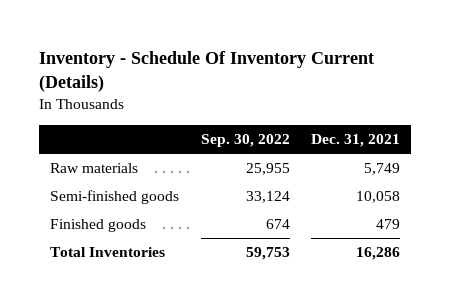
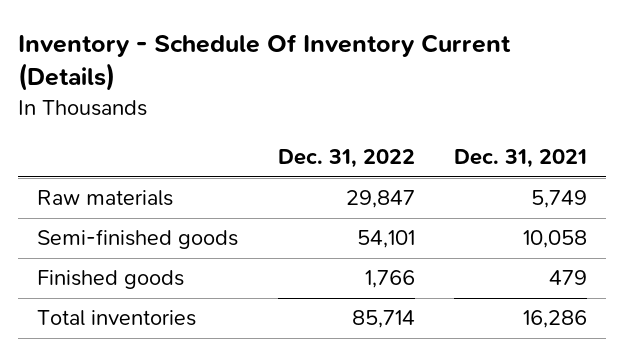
- | Sep. 30, 2022 | Dec. 31, 2021
+ | Dec. 31, 2022 | Dec. 31, 2021
- Total Inventories | 59,753 | 16,286
+ Total inventories | 85,714 | 16,286

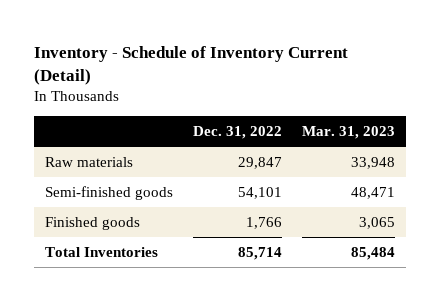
- Inventory - Schedule Of Inventory Current (Details)
+ Inventory - Schedule of Inventory Current (Detail)
- | Dec. 31, 2022 | Dec. 31, 2021
+ | Dec. 31, 2022 | Mar. 31, 2023
- Total inventories | 85,714 | 16,286
+ Total Inventories | 85,714 | 85,484

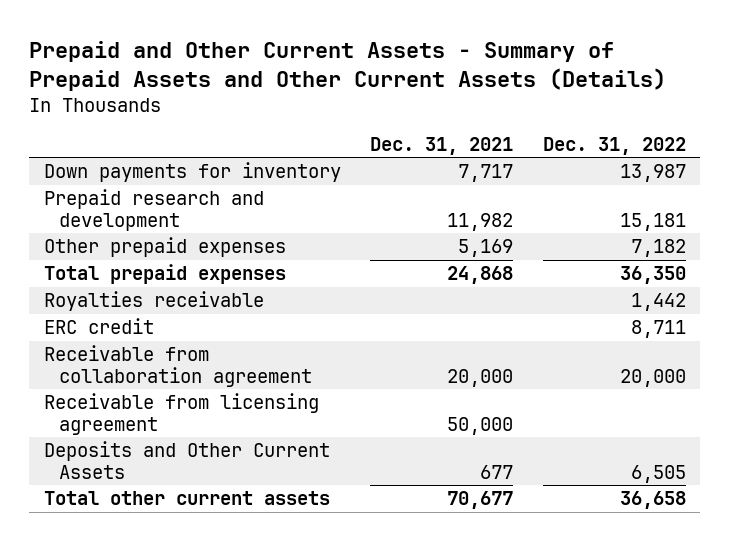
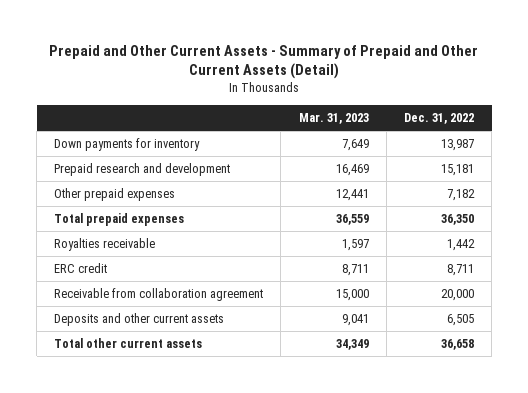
- Prepaid and Other Current Assets - Summary of Prepaid Assets and Other Current Assets (Details)
+ Prepaid and Other Current Assets - Summary of Prepaid and Other Current Assets (Detail)
- | Dec. 31, 2021 | Dec. 31, 2022
+ | Mar. 31, 2023 | Dec. 31, 2022
- Receivable from licensing agreement | 50,000 |
- Deposits and Other Current Assets | 677 | 6,505
+ Deposits and other current assets | 9,041 | 6,505

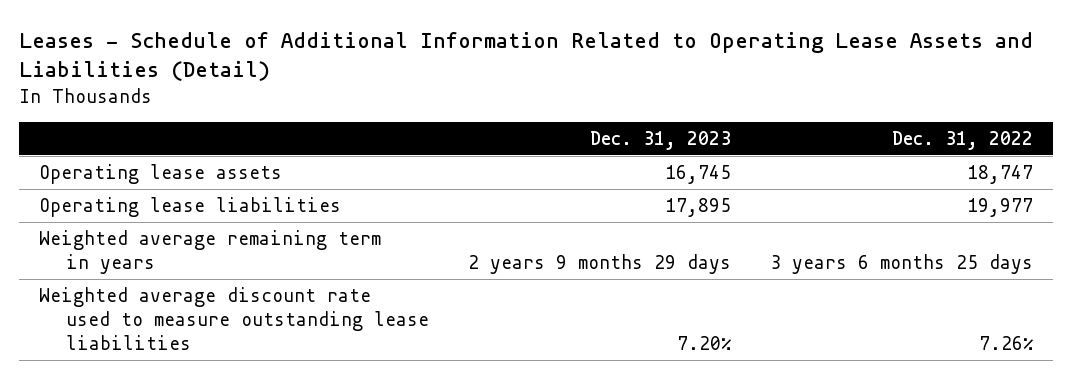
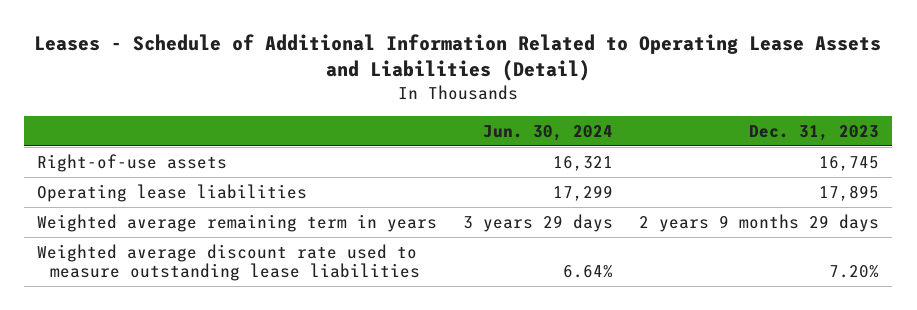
- | Dec. 31, 2023 | Dec. 31, 2022
+ | Jun. 30, 2024 | Dec. 31, 2023
- Operating lease assets | 16,745 | 18,747
+ Right-of-use assets | 16,321 | 16,745

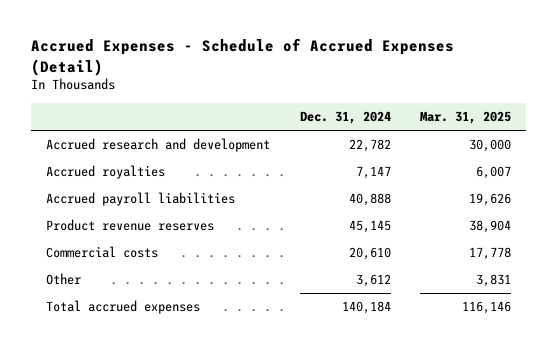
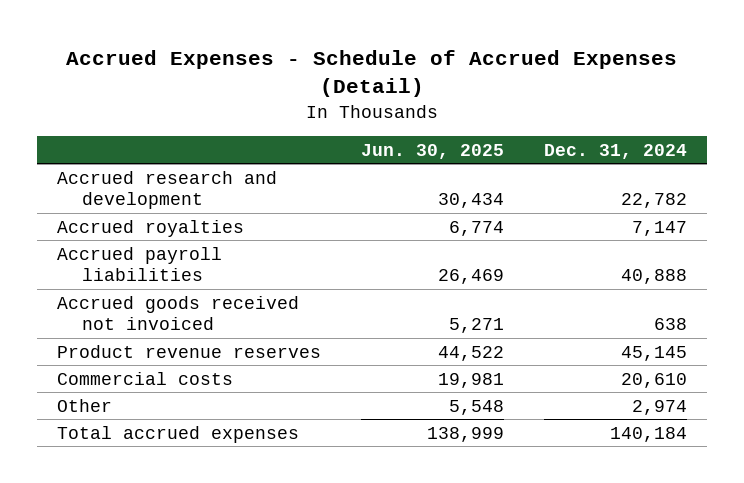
- | Dec. 31, 2024 | Mar. 31, 2025
+ | Jun. 30, 2025 | Dec. 31, 2024
+ Accrued goods received not invoiced | 5,271 | 638
- Other | 3,612 | 3,831
+ Other | 5,548 | 2,974

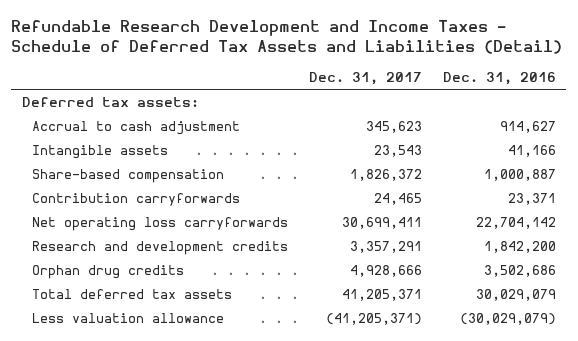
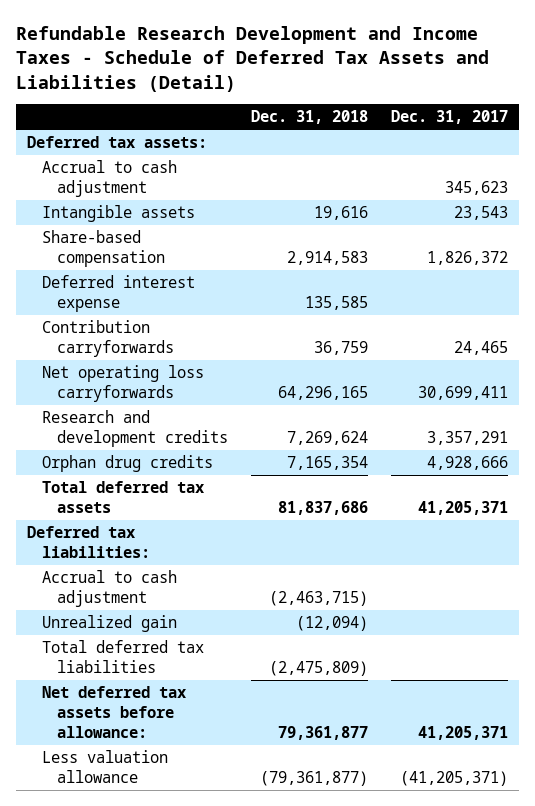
- | Dec. 31, 2017 | Dec. 31, 2016
+ | Dec. 31, 2018 | Dec. 31, 2017
+ Deferred interest expense | 135,585 |
+ Deferred tax liabilities:
+ Accrual to cash adjustment | (2,463,715) |
+ Unrealized gain | (12,094) |
+ Total deferred tax liabilities | (2,475,809) |
+ Net deferred tax assets before allowance: | 79,361,877 | 41,205,371

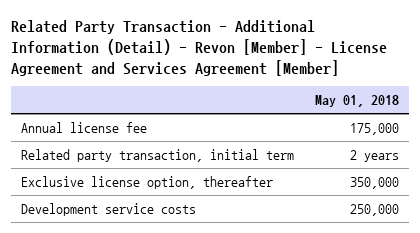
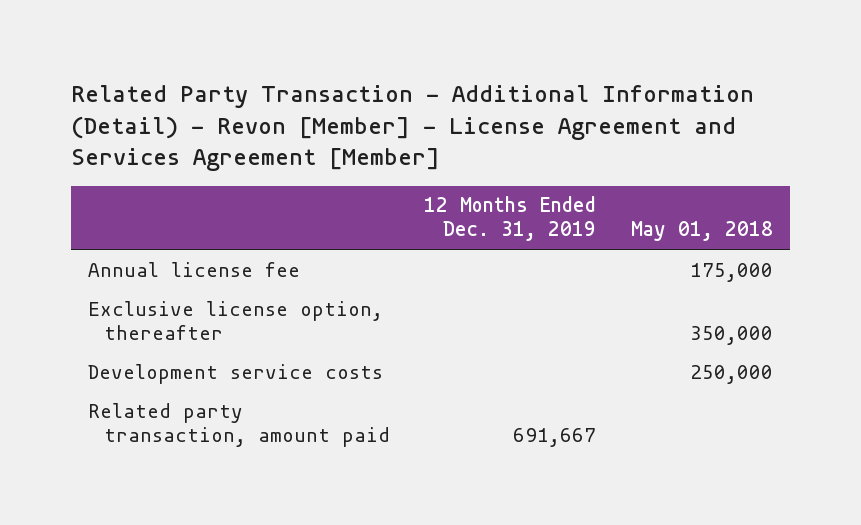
- | May 01, 2018
+ | 12 Months Ended Dec. 31, 2019 | May 01, 2018
- Related party transaction, initial term | 2 years
+ Related party transaction, amount paid | 691,667 |

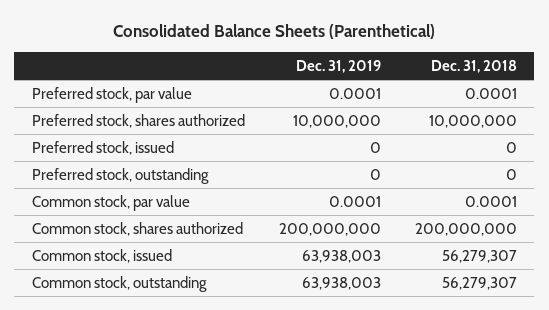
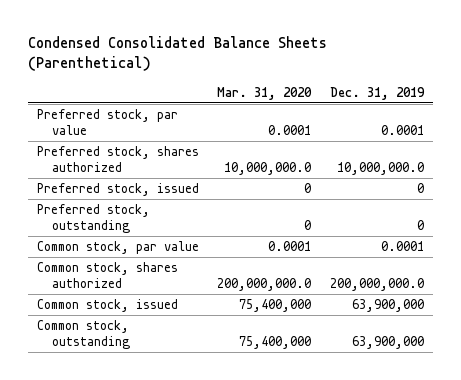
- Consolidated Balance Sheets (Parenthetical)
+ Condensed Consolidated Balance Sheets (Parenthetical)
- | Dec. 31, 2019 | Dec. 31, 2018
+ | Mar. 31, 2020 | Dec. 31, 2019
- Preferred stock, shares authorized | 10,000,000 | 10,000,000
+ Preferred stock, shares authorized | 10,000,000.0 | 10,000,000.0
- Common stock, shares authorized | 200,000,000 | 200,000,000
- Common stock, issued | 63,938,003 | 56,279,307
- Common stock, outstanding | 63,938,003 | 56,279,307
+ Common stock, shares authorized | 200,000,000.0 | 200,000,000.0
+ Common stock, issued | 75,400,000 | 63,900,000
+ Common stock, outstanding | 75,400,000 | 63,900,000

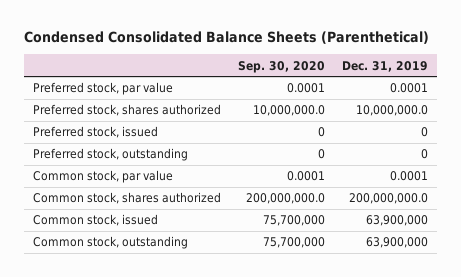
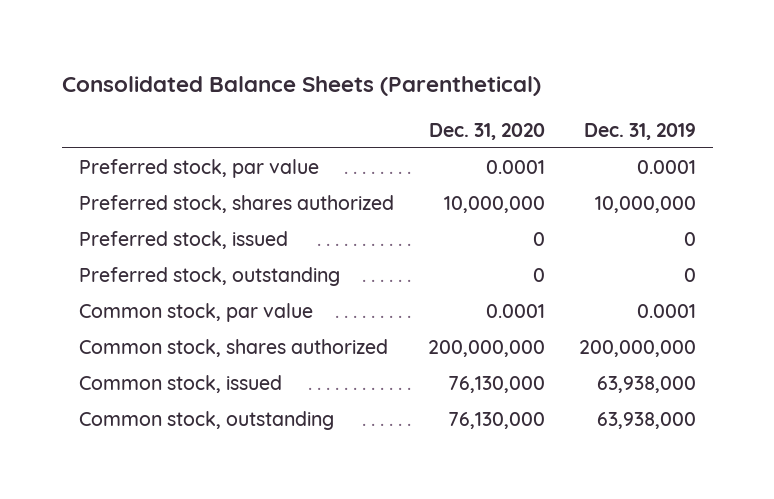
- Condensed Consolidated Balance Sheets (Parenthetical)
+ Consolidated Balance Sheets (Parenthetical)
- | Sep. 30, 2020 | Dec. 31, 2019
+ | Dec. 31, 2020 | Dec. 31, 2019
- Preferred stock, shares authorized | 10,000,000.0 | 10,000,000.0
+ Preferred stock, shares authorized | 10,000,000 | 10,000,000
- Common stock, shares authorized | 200,000,000.0 | 200,000,000.0
- Common stock, issued | 75,700,000 | 63,900,000
- Common stock, outstanding | 75,700,000 | 63,900,000
+ Common stock, shares authorized | 200,000,000 | 200,000,000
+ Common stock, issued | 76,130,000 | 63,938,000
+ Common stock, outstanding | 76,130,000 | 63,938,000

